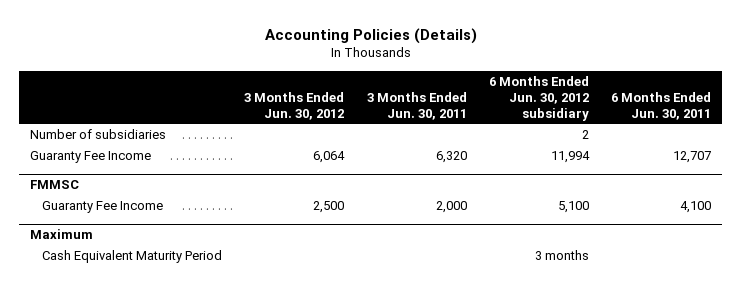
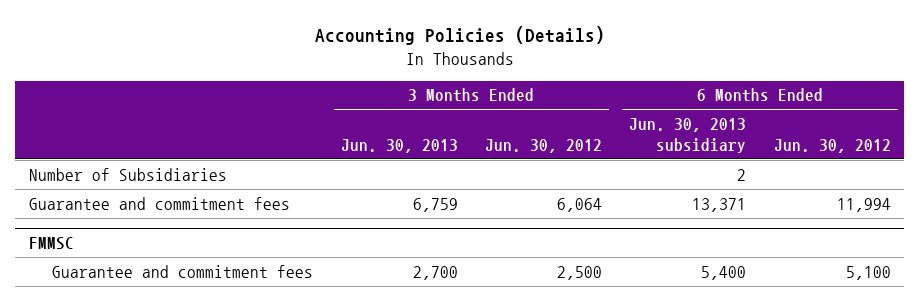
- | 3 Months Ended Jun. 30, 2012 | 3 Months Ended Jun. 30, 2011 | 6 Months Ended Jun. 30, 2012 subsidiary | 6 Months Ended Jun. 30, 2011
+ | 3 Months Ended Jun. 30, 2013 | 3 Months Ended Jun. 30, 2012 | 6 Months Ended Jun. 30, 2013 subsidiary | 6 Months Ended Jun. 30, 2012
- Number of subsidiaries | | | 2 |
- Guaranty Fee Income | 6,064 | 6,320 | 11,994 | 12,707
+ Number of Subsidiaries | | | 2 |
+ Guarantee and commitment fees | 6,759 | 6,064 | 13,371 | 11,994
@ FMMSC
- Guaranty Fee Income | 2,500 | 2,000 | 5,100 | 4,100
- Maximum
- Cash Equivalent Maturity Period | | | 3 months |
@ FMMSC
+ Guarantee and commitment fees | 2,700 | 2,500 | 5,400 | 5,100

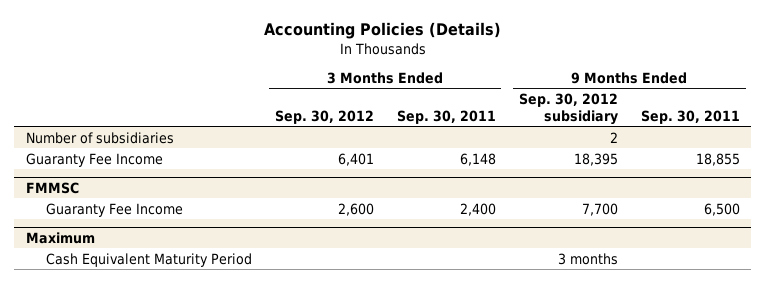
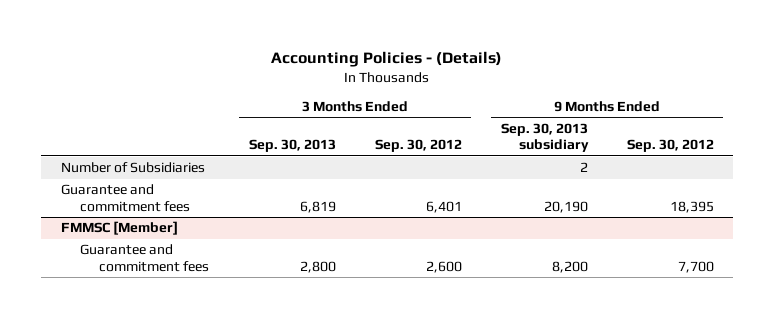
- Accounting Policies (Details)
+ Accounting Policies - (Details)
- | 3 Months Ended Sep. 30, 2012 | 3 Months Ended Sep. 30, 2011 | 9 Months Ended Sep. 30, 2012 subsidiary | 9 Months Ended Sep. 30, 2011
+ | 3 Months Ended Sep. 30, 2013 | 3 Months Ended Sep. 30, 2012 | 9 Months Ended Sep. 30, 2013 subsidiary | 9 Months Ended Sep. 30, 2012
- Number of subsidiaries | | | 2 |
- Guaranty Fee Income | 6,401 | 6,148 | 18,395 | 18,855
- FMMSC
- Guaranty Fee Income | 2,600 | 2,400 | 7,700 | 6,500
- Maximum
- Cash Equivalent Maturity Period | | | 3 months |
+ Number of Subsidiaries | | | 2 |
+ Guarantee and commitment fees | 6,819 | 6,401 | 20,190 | 18,395
+ FMMSC [Member]
+ Guarantee and commitment fees | 2,800 | 2,600 | 8,200 | 7,700

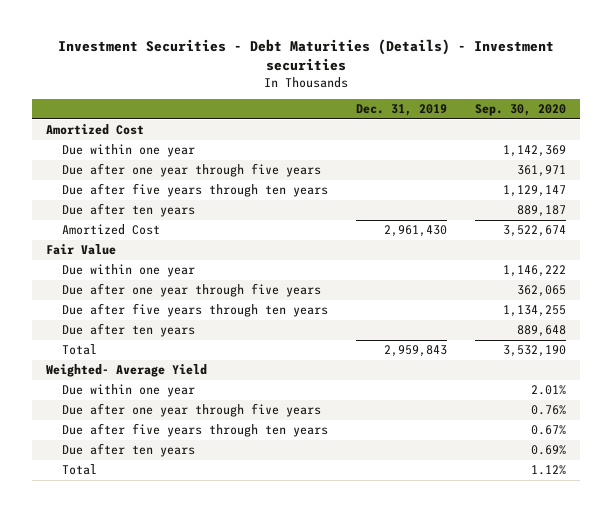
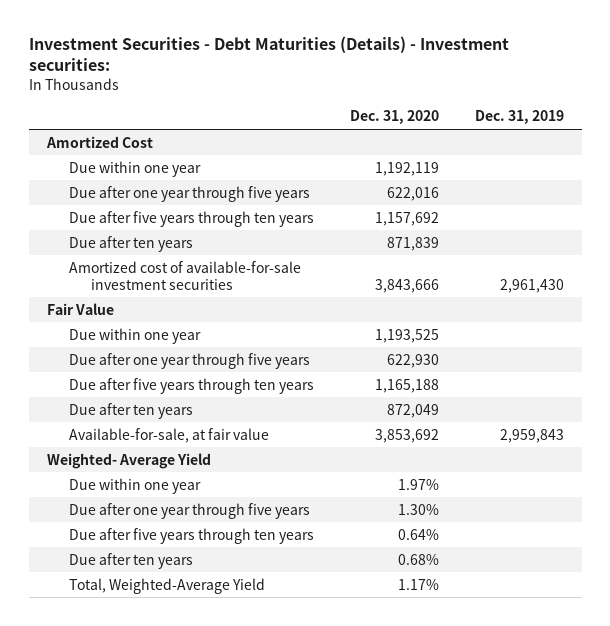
- Investment Securities - Debt Maturities (Details) - Investment securities
+ Investment Securities - Debt Maturities (Details) - Investment securities:
- | Dec. 31, 2019 | Sep. 30, 2020
+ | Dec. 31, 2020 | Dec. 31, 2019
- Amortized Cost | 2,961,430 | 3,522,674
+ Amortized cost of available-for-sale investment securities | 3,843,666 | 2,961,430
- Total | 2,959,843 | 3,532,190
+ Available-for-sale, at fair value | 3,853,692 | 2,959,843
- Total | | 1.12%
+ Total, Weighted-Average Yield | 1.17% |

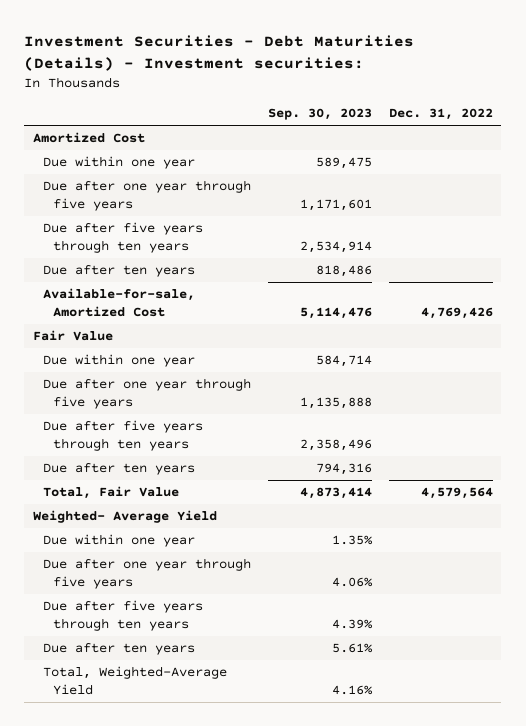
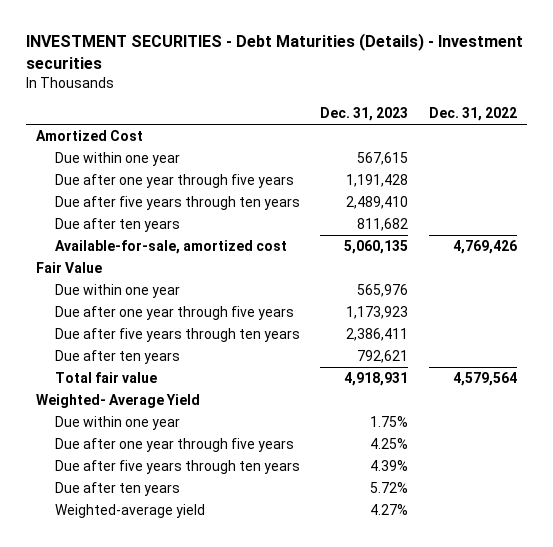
- Investment Securities - Debt Maturities (Details) - Investment securities:
+ INVESTMENT SECURITIES - Debt Maturities (Details) - Investment securities
- | Sep. 30, 2023 | Dec. 31, 2022
+ | Dec. 31, 2023 | Dec. 31, 2022
- Available-for-sale, Amortized Cost | 5,114,476 | 4,769,426
+ Available-for-sale, amortized cost | 5,060,135 | 4,769,426
- Total, Fair Value | 4,873,414 | 4,579,564
+ Total fair value | 4,918,931 | 4,579,564
- Total, Weighted-Average Yield | 4.16% |
+ Weighted-average yield | 4.27% |

